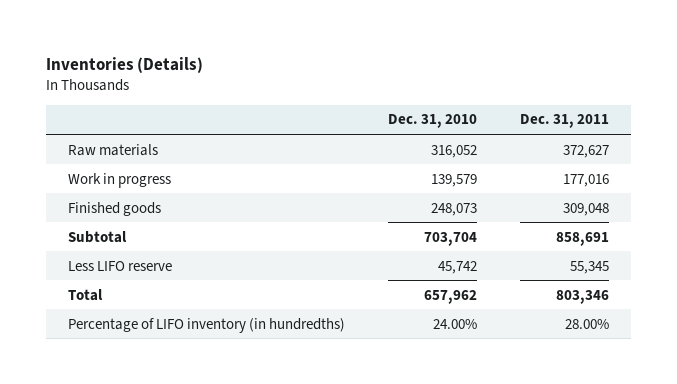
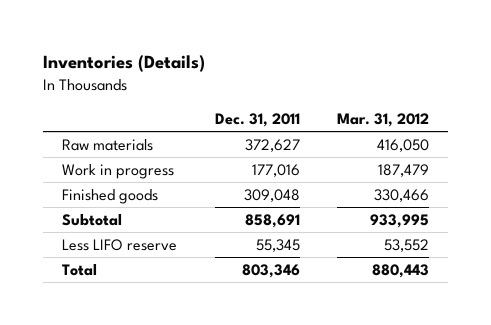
- | Dec. 31, 2010 | Dec. 31, 2011
+ | Dec. 31, 2011 | Mar. 31, 2012
- Percentage of LIFO inventory (in hundredths) | 24.00% | 28.00%

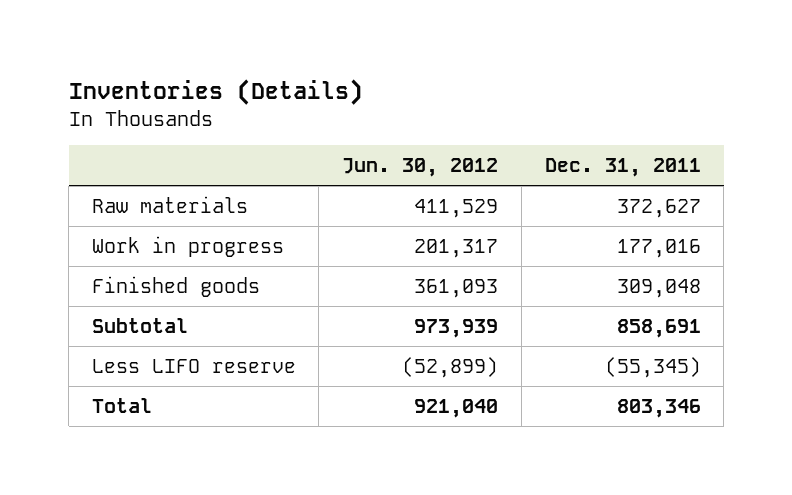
- | Dec. 31, 2011 | Mar. 31, 2012
+ | Jun. 30, 2012 | Dec. 31, 2011
- Less LIFO reserve | 55,345 | 53,552
+ Less LIFO reserve | (52,899) | (55,345)

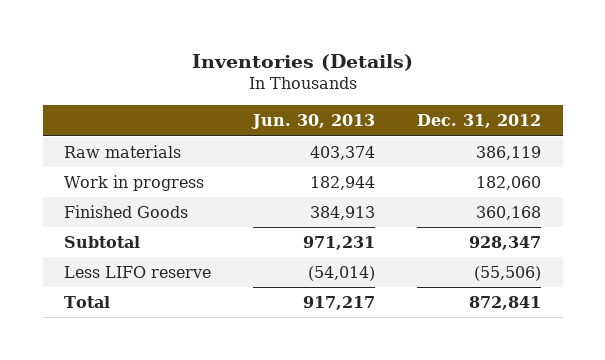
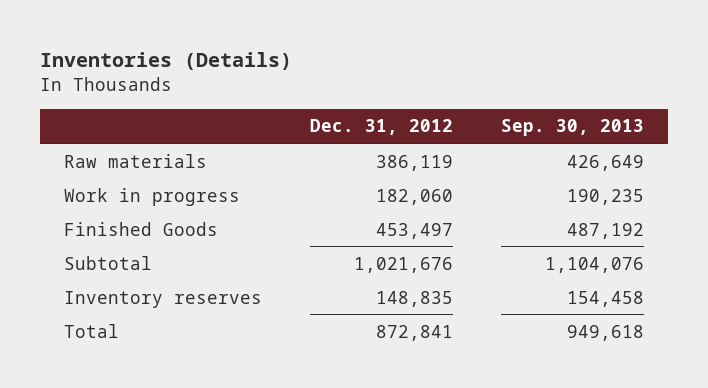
- | Jun. 30, 2013 | Dec. 31, 2012
+ | Dec. 31, 2012 | Sep. 30, 2013
- Finished Goods | 384,913 | 360,168
- Subtotal | 971,231 | 928,347
- Less LIFO reserve | (54,014) | (55,506)
+ Finished Goods | 453,497 | 487,192
+ Subtotal | 1,021,676 | 1,104,076
+ Inventory reserves | 148,835 | 154,458

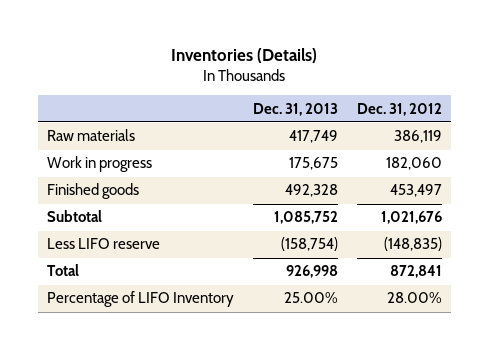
- | Dec. 31, 2012 | Sep. 30, 2013
+ | Dec. 31, 2013 | Dec. 31, 2012
- Finished Goods | 453,497 | 487,192
+ Finished goods | 492,328 | 453,497
- Inventory reserves | 148,835 | 154,458
+ Less LIFO reserve | (158,754) | (148,835)
+ Percentage of LIFO Inventory | 25.00% | 28.00%

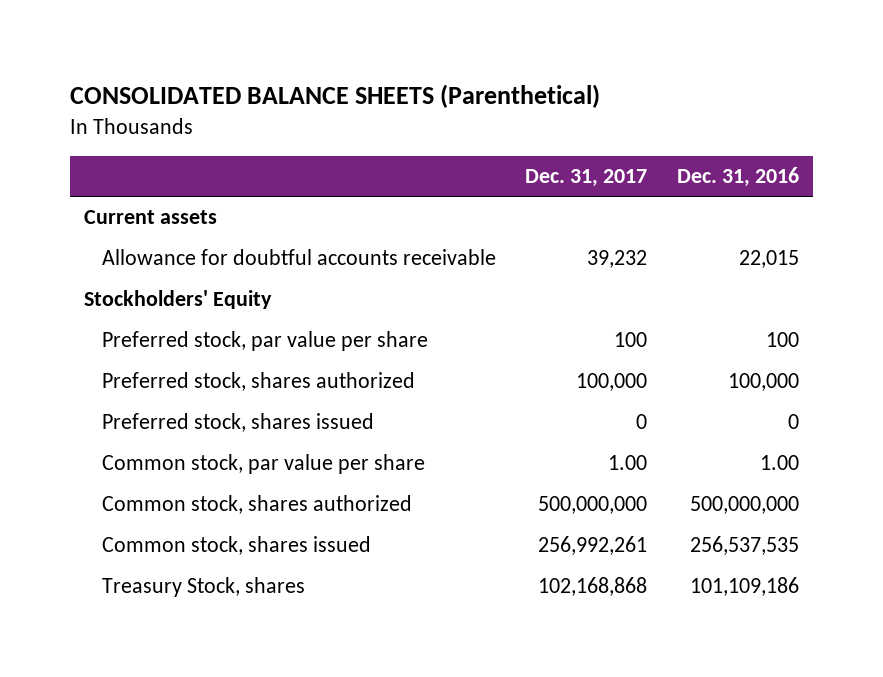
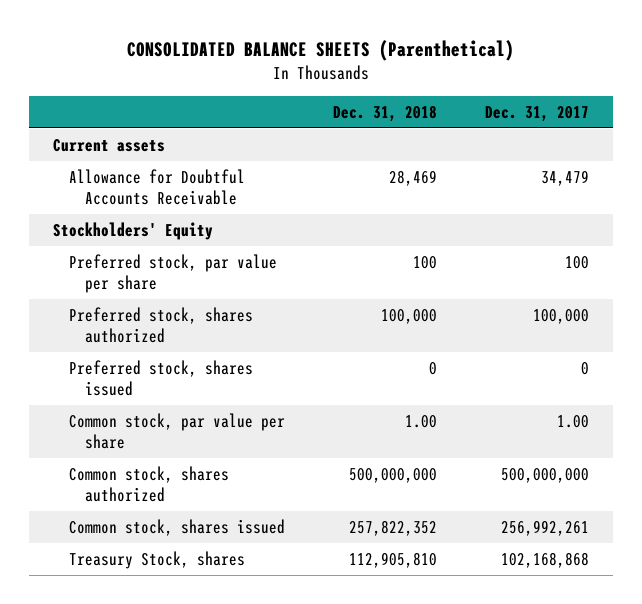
- | Dec. 31, 2017 | Dec. 31, 2016
+ | Dec. 31, 2018 | Dec. 31, 2017
- Allowance for doubtful accounts receivable | 39,232 | 22,015
+ Allowance for Doubtful Accounts Receivable | 28,469 | 34,479

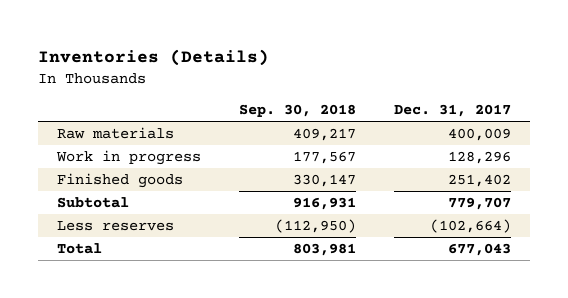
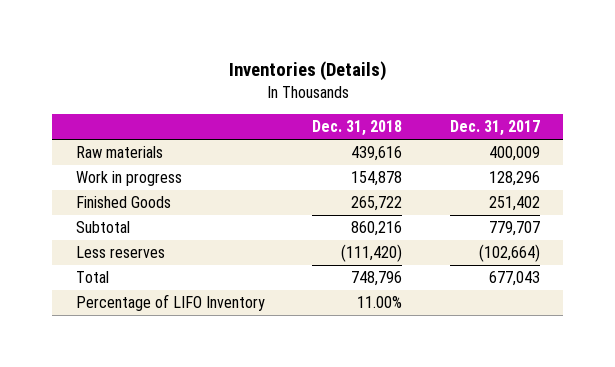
- | Sep. 30, 2018 | Dec. 31, 2017
+ | Dec. 31, 2018 | Dec. 31, 2017
- Finished goods | 330,147 | 251,402
+ Finished Goods | 265,722 | 251,402
+ Percentage of LIFO Inventory | 11.00% |

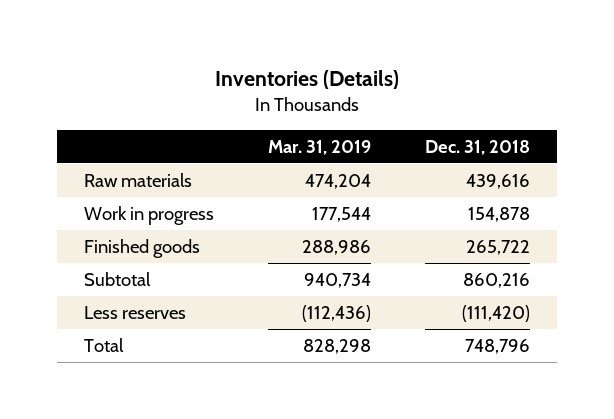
- | Dec. 31, 2018 | Dec. 31, 2017
+ | Mar. 31, 2019 | Dec. 31, 2018
- Finished Goods | 265,722 | 251,402
+ Finished goods | 288,986 | 265,722
- Percentage of LIFO Inventory | 11.00% |

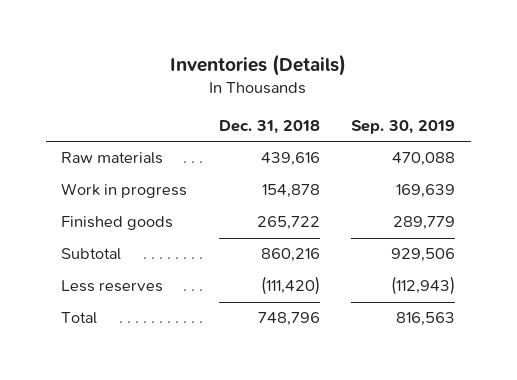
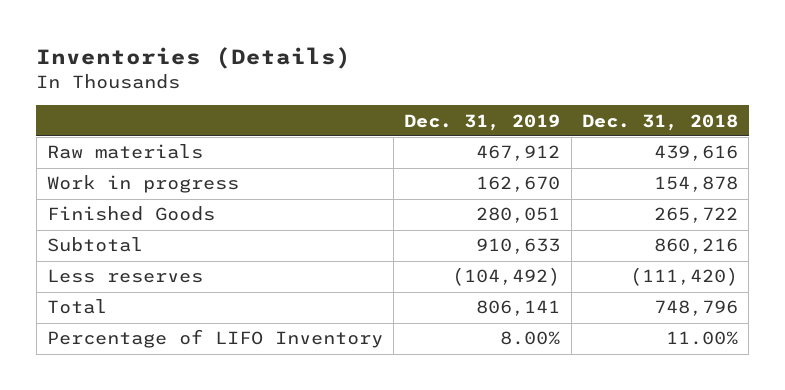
- | Dec. 31, 2018 | Sep. 30, 2019
+ | Dec. 31, 2019 | Dec. 31, 2018
- Finished goods | 265,722 | 289,779
+ Finished Goods | 280,051 | 265,722
+ Percentage of LIFO Inventory | 8.00% | 11.00%

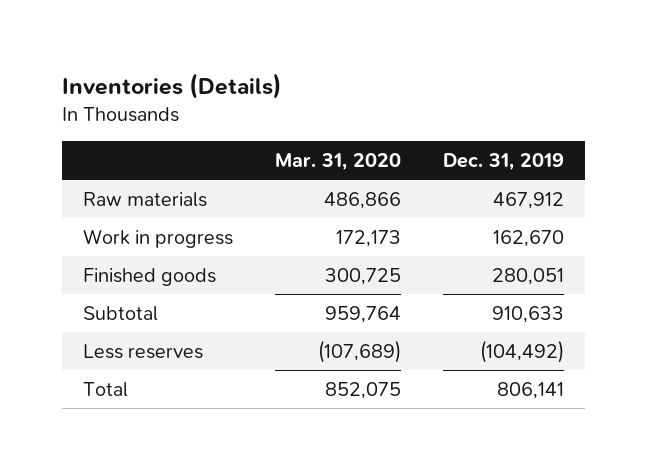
- | Dec. 31, 2019 | Dec. 31, 2018
+ | Mar. 31, 2020 | Dec. 31, 2019
- Finished Goods | 280,051 | 265,722
+ Finished goods | 300,725 | 280,051
- Percentage of LIFO Inventory | 8.00% | 11.00%

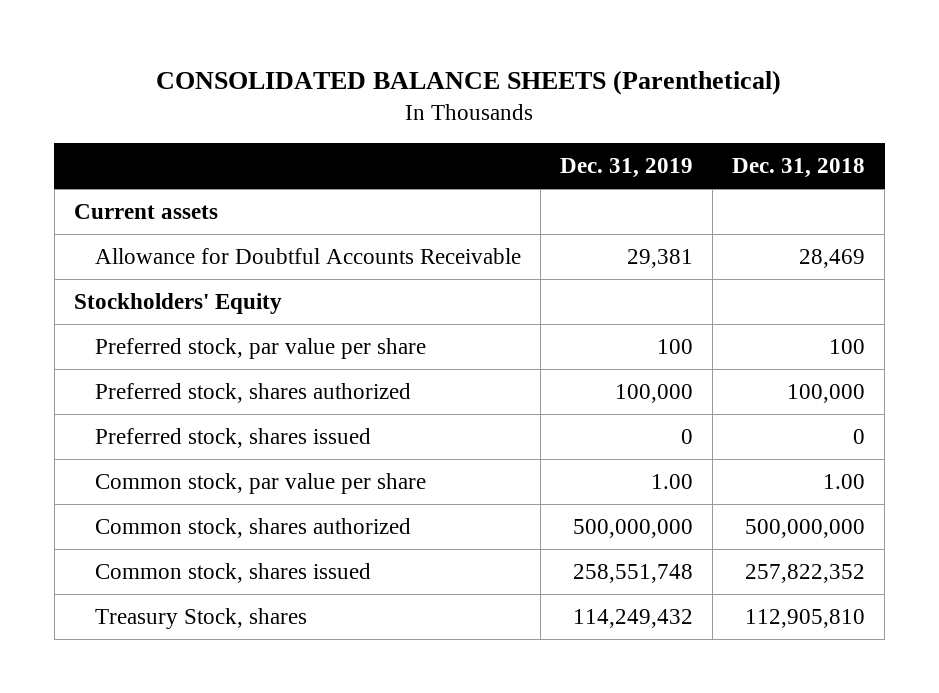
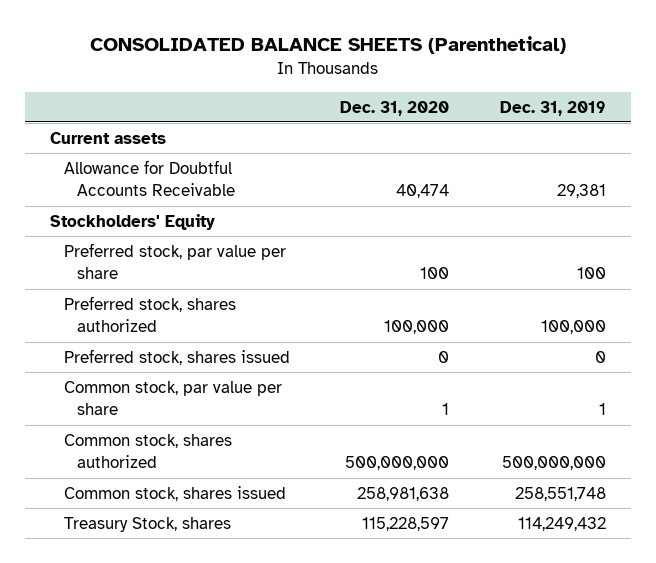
- | Dec. 31, 2019 | Dec. 31, 2018
+ | Dec. 31, 2020 | Dec. 31, 2019
- Common stock, par value per share | 1.00 | 1.00
+ Common stock, par value per share | 1 | 1

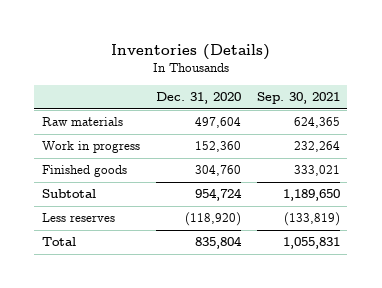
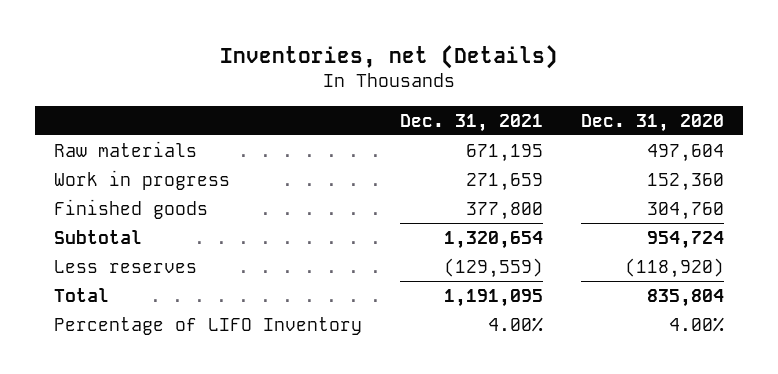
- Inventories (Details)
+ Inventories, net (Details)
- | Dec. 31, 2020 | Sep. 30, 2021
+ | Dec. 31, 2021 | Dec. 31, 2020
+ Percentage of LIFO Inventory | 4.00% | 4.00%

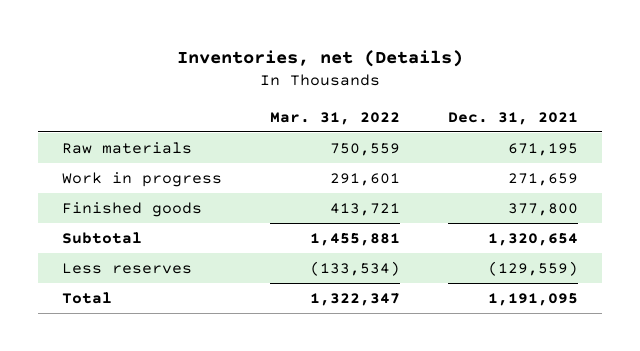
- | Dec. 31, 2021 | Dec. 31, 2020
+ | Mar. 31, 2022 | Dec. 31, 2021
- Percentage of LIFO Inventory | 4.00% | 4.00%

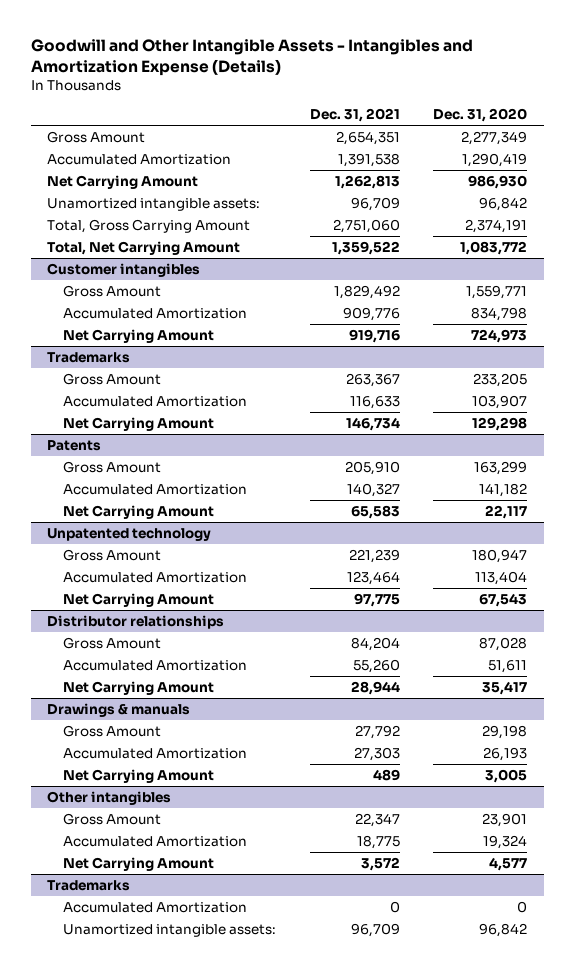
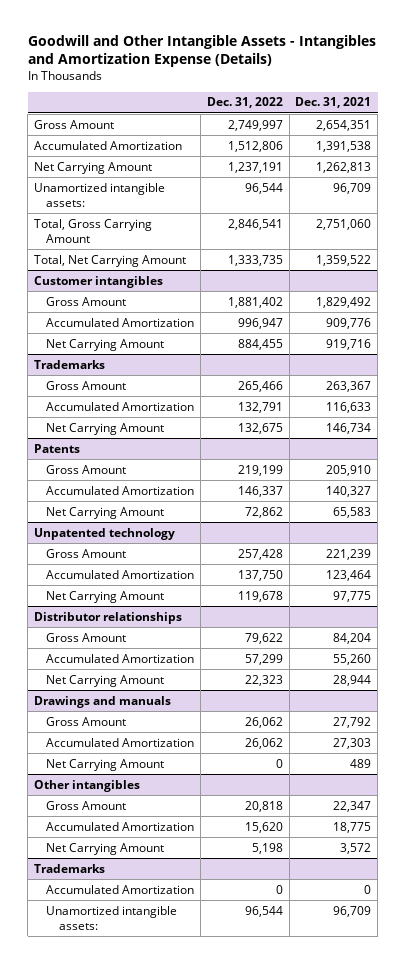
- | Dec. 31, 2021 | Dec. 31, 2020
+ | Dec. 31, 2022 | Dec. 31, 2021
- Drawings & manuals
+ Drawings and manuals

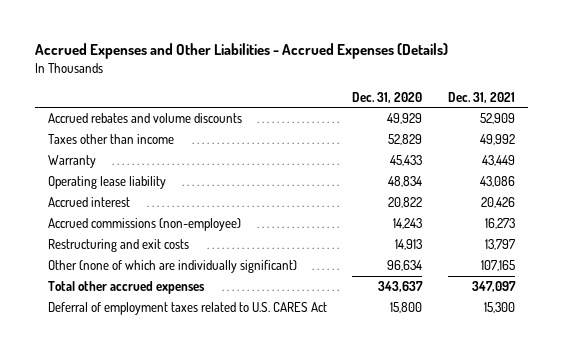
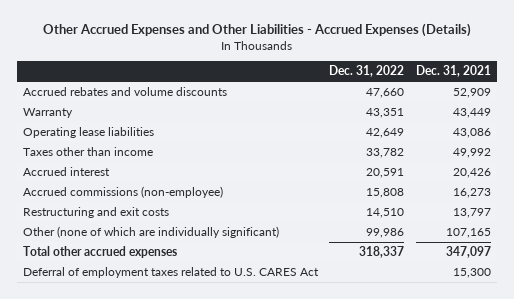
- Accrued Expenses and Other Liabilities - Accrued Expenses (Details)
+ Other Accrued Expenses and Other Liabilities - Accrued Expenses (Details)
- | Dec. 31, 2020 | Dec. 31, 2021
+ | Dec. 31, 2022 | Dec. 31, 2021
- Operating lease liability | 48,834 | 43,086
+ Operating lease liabilities | 42,649 | 43,086
moved down: Taxes other than income | 33,782 | 49,992

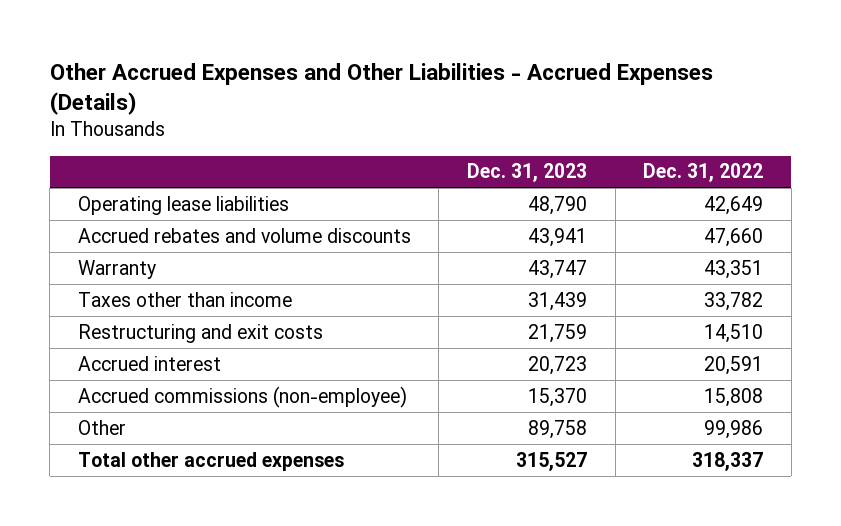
- | Dec. 31, 2022 | Dec. 31, 2021
+ | Dec. 31, 2023 | Dec. 31, 2022
moved up: Operating lease liabilities | 48,790 | 42,649
moved up: Restructuring and exit costs | 21,759 | 14,510
- Other (none of which are individually significant) | 99,986 | 107,165
+ Other | 89,758 | 99,986
- Deferral of employment taxes related to U.S. CARES Act | | 15,300

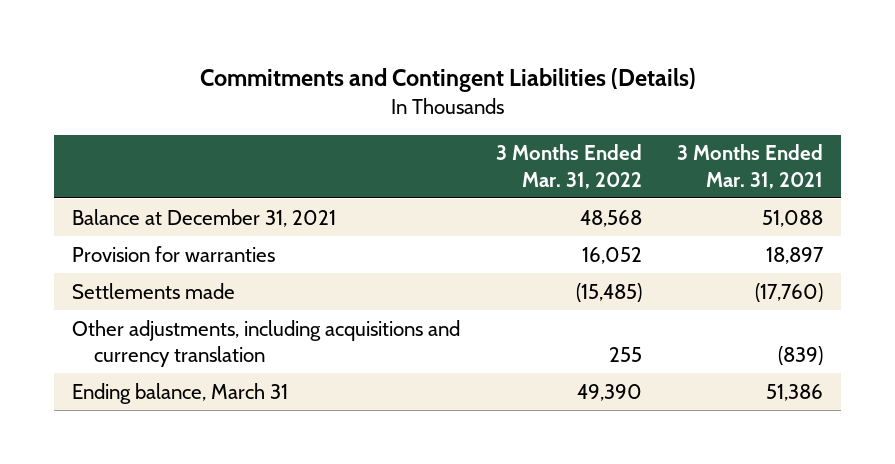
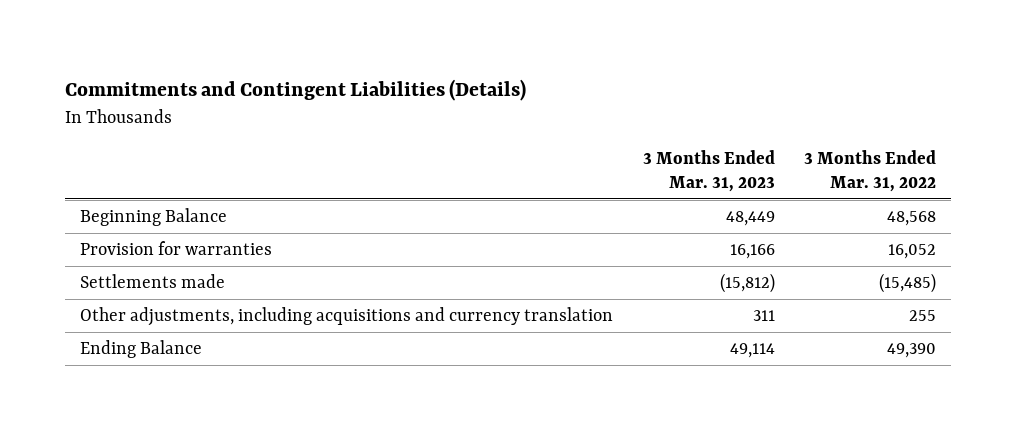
- | 3 Months Ended Mar. 31, 2022 | 3 Months Ended Mar. 31, 2021
+ | 3 Months Ended Mar. 31, 2023 | 3 Months Ended Mar. 31, 2022
- Balance at December 31, 2021 | 48,568 | 51,088
+ Beginning Balance | 48,449 | 48,568
- Ending balance, March 31 | 49,390 | 51,386
+ Ending Balance | 49,114 | 49,390

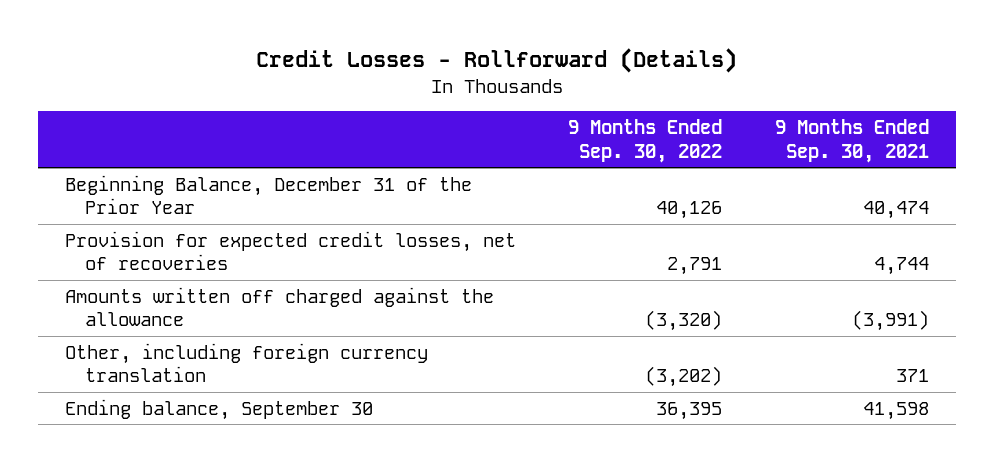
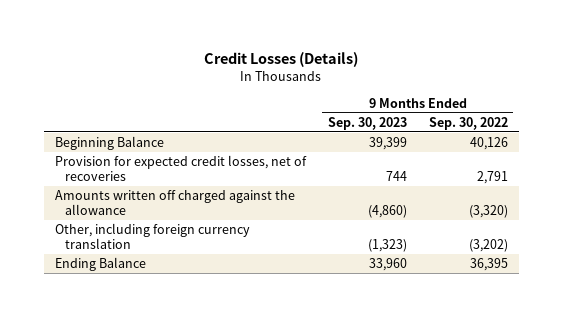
- Credit Losses - Rollforward (Details)
+ Credit Losses (Details)
- | 9 Months Ended Sep. 30, 2022 | 9 Months Ended Sep. 30, 2021
+ | 9 Months Ended Sep. 30, 2023 | 9 Months Ended Sep. 30, 2022
- Beginning Balance, December 31 of the Prior Year | 40,126 | 40,474
+ Beginning Balance | 39,399 | 40,126
- Ending balance, September 30 | 36,395 | 41,598
+ Ending Balance | 33,960 | 36,395

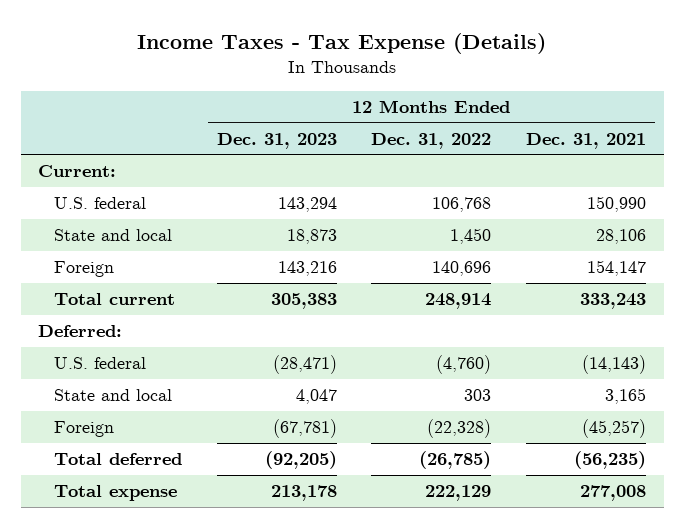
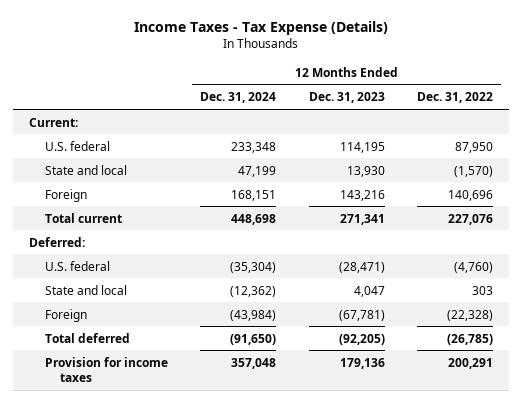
- | 12 Months Ended Dec. 31, 2023 | 12 Months Ended Dec. 31, 2022 | 12 Months Ended Dec. 31, 2021
+ | 12 Months Ended Dec. 31, 2024 | 12 Months Ended Dec. 31, 2023 | 12 Months Ended Dec. 31, 2022
- U.S. federal | 143,294 | 106,768 | 150,990
- State and local | 18,873 | 1,450 | 28,106
+ U.S. federal | 233,348 | 114,195 | 87,950
+ State and local | 47,199 | 13,930 | (1,570)
- Total current | 305,383 | 248,914 | 333,243
+ Total current | 448,698 | 271,341 | 227,076
- Total expense | 213,178 | 222,129 | 277,008
+ Provision for income taxes | 357,048 | 179,136 | 200,291

